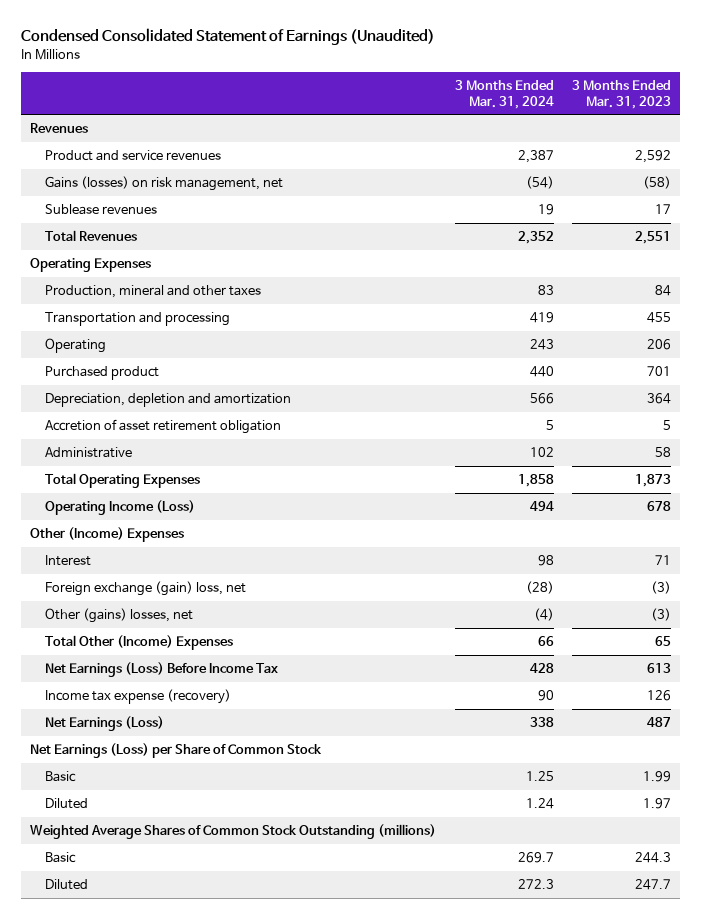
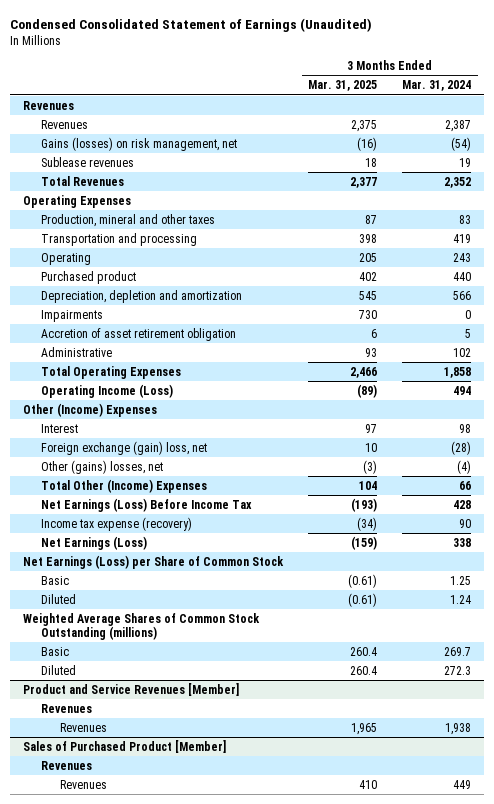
- | 3 Months Ended Mar. 31, 2024 | 3 Months Ended Mar. 31, 2023
+ | 3 Months Ended Mar. 31, 2025 | 3 Months Ended Mar. 31, 2024
- Product and service revenues | 2,387 | 2,592
+ Revenues | 2,375 | 2,387
+ Impairments | 730 | 0
+ Product and Service Revenues [Member]
+ Revenues
+ Revenues | 1,965 | 1,938
+ Sales of Purchased Product [Member]
+ Revenues
+ Revenues | 410 | 449

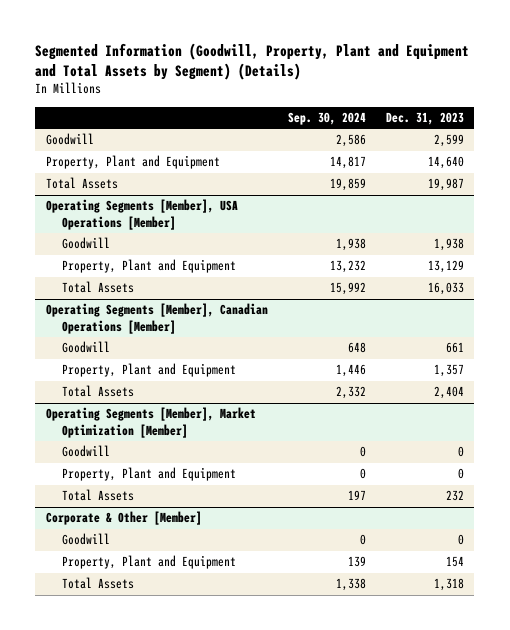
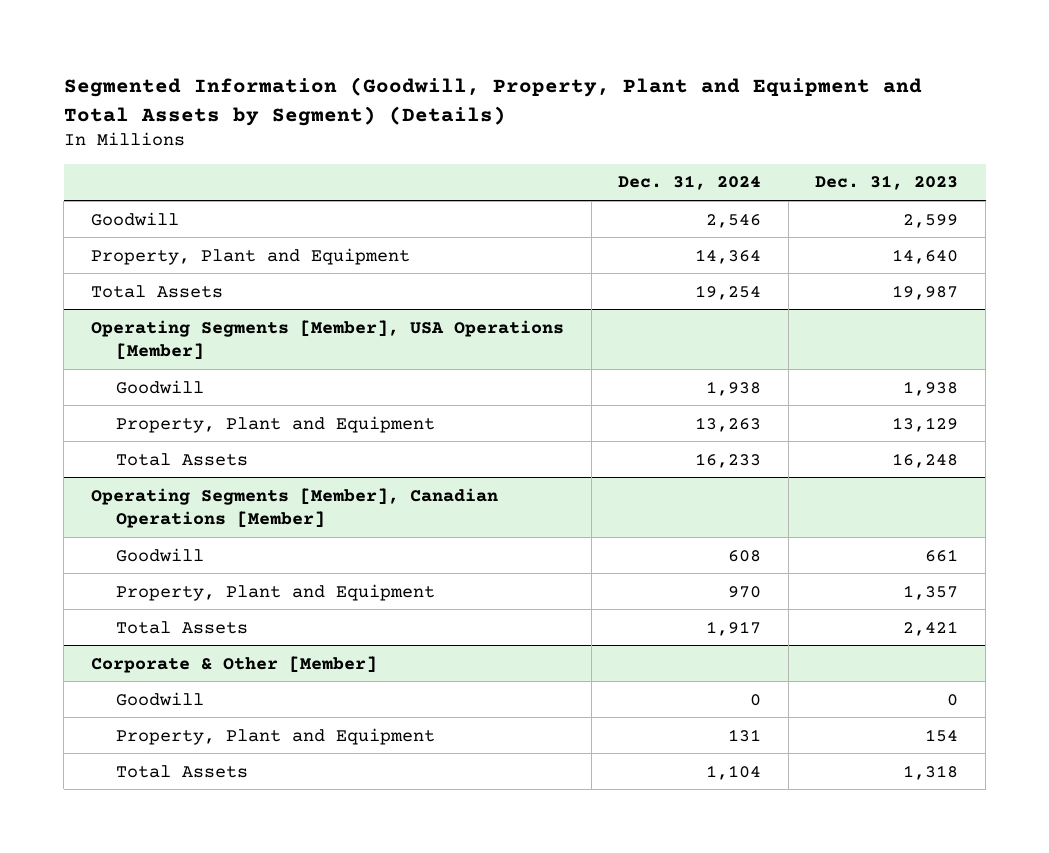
- | Sep. 30, 2024 | Dec. 31, 2023
+ | Dec. 31, 2024 | Dec. 31, 2023
@ Operating Segments [Member], USA Operations [Member]
- Total Assets | 15,992 | 16,033
+ Total Assets | 16,233 | 16,248
@ Operating Segments [Member], Canadian Operations [Member]
- Total Assets | 2,332 | 2,404
- Operating Segments [Member], Market Optimization [Member]
- Goodwill | 0 | 0
- Property, Plant and Equipment | 0 | 0
- Total Assets | 197 | 232
@ Operating Segments [Member], Canadian Operations [Member]
+ Total Assets | 1,917 | 2,421

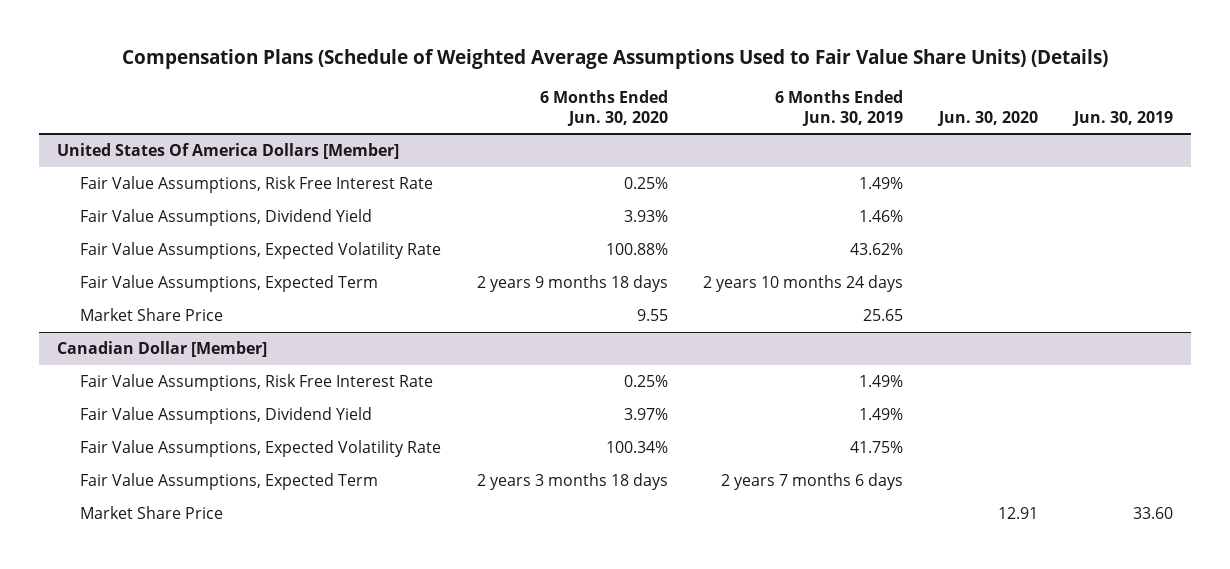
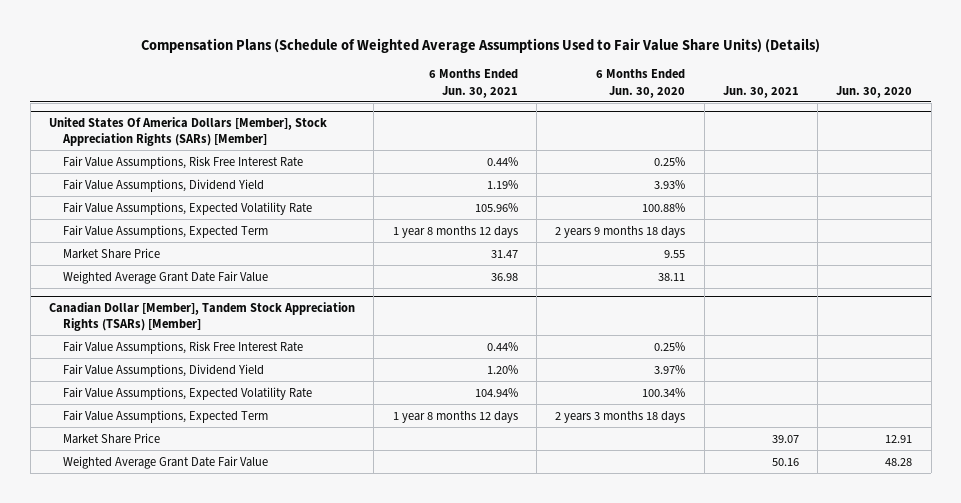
- | 6 Months Ended Jun. 30, 2020 | 6 Months Ended Jun. 30, 2019 | Jun. 30, 2020 | Jun. 30, 2019
+ | 6 Months Ended Jun. 30, 2021 | 6 Months Ended Jun. 30, 2020 | Jun. 30, 2021 | Jun. 30, 2020
- United States Of America Dollars [Member]
+ United States Of America Dollars [Member], Stock Appreciation Rights (SARs) [Member]
- Canadian Dollar [Member]
+ Weighted Average Grant Date Fair Value | 36.98 | 38.11 | |
+ Canadian Dollar [Member], Tandem Stock Appreciation Rights (TSARs) [Member]
+ Weighted Average Grant Date Fair Value | | | 50.16 | 48.28

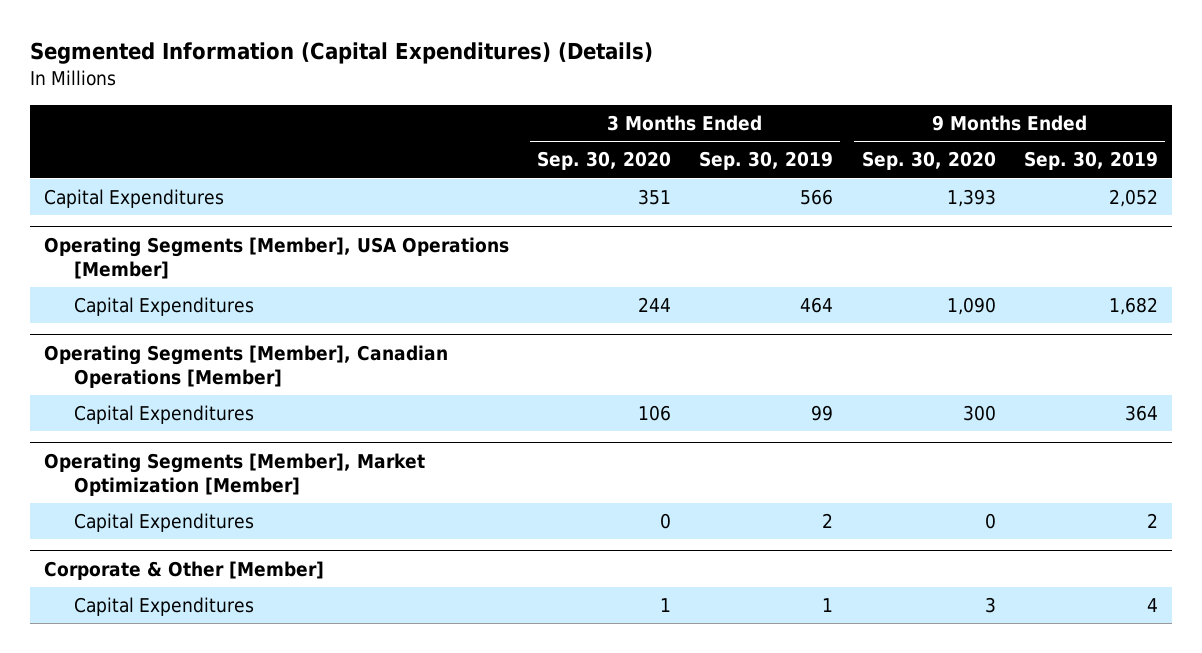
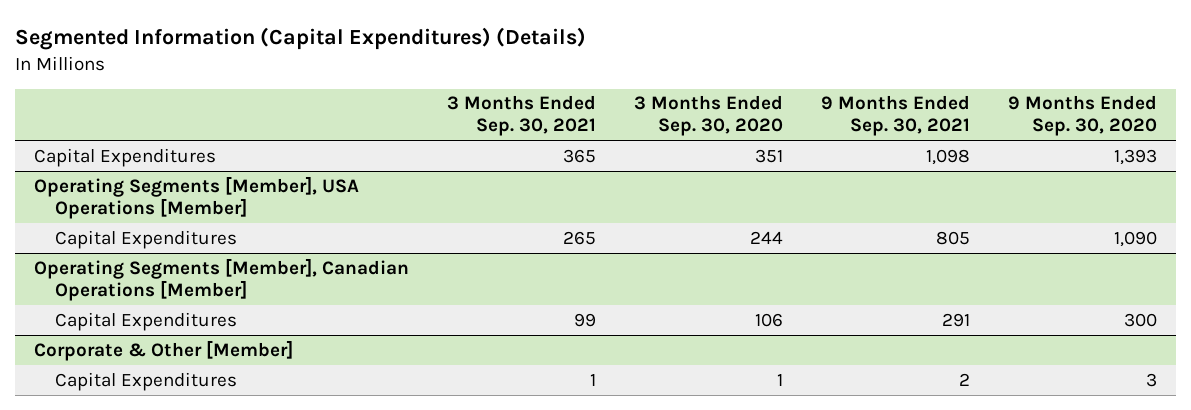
- | 3 Months Ended Sep. 30, 2020 | 3 Months Ended Sep. 30, 2019 | 9 Months Ended Sep. 30, 2020 | 9 Months Ended Sep. 30, 2019
+ | 3 Months Ended Sep. 30, 2021 | 3 Months Ended Sep. 30, 2020 | 9 Months Ended Sep. 30, 2021 | 9 Months Ended Sep. 30, 2020
- Operating Segments [Member], Market Optimization [Member]
- Capital Expenditures | 0 | 2 | 0 | 2

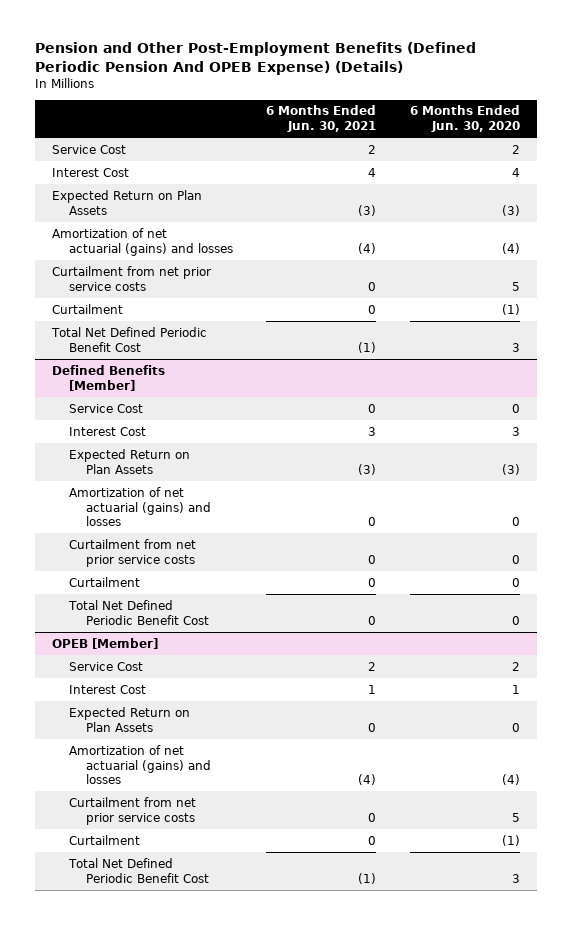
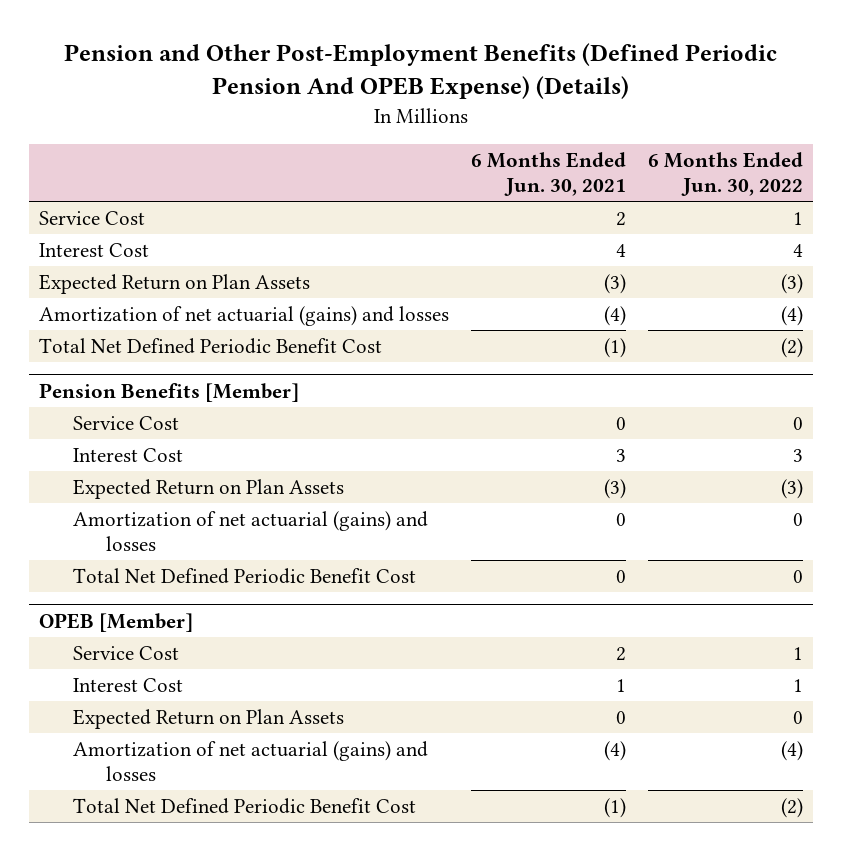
- | 6 Months Ended Jun. 30, 2021 | 6 Months Ended Jun. 30, 2020
+ | 6 Months Ended Jun. 30, 2021 | 6 Months Ended Jun. 30, 2022
- Curtailment from net prior service costs | 0 | 5
- Curtailment | 0 | (1)
- Defined Benefits [Member]
+ Pension Benefits [Member]
- Curtailment from net prior service costs | 0 | 0
- Curtailment | 0 | 0
@ OPEB [Member]
- Curtailment from net prior service costs | 0 | 5
- Curtailment | 0 | (1)

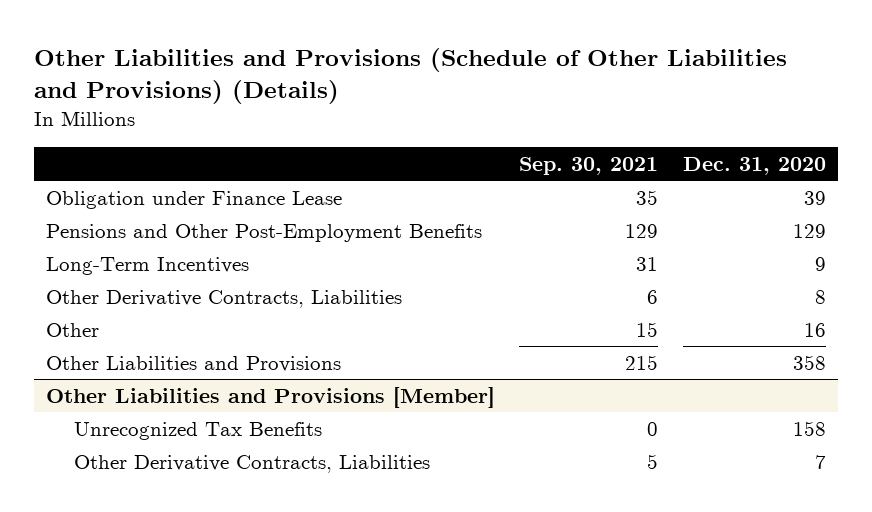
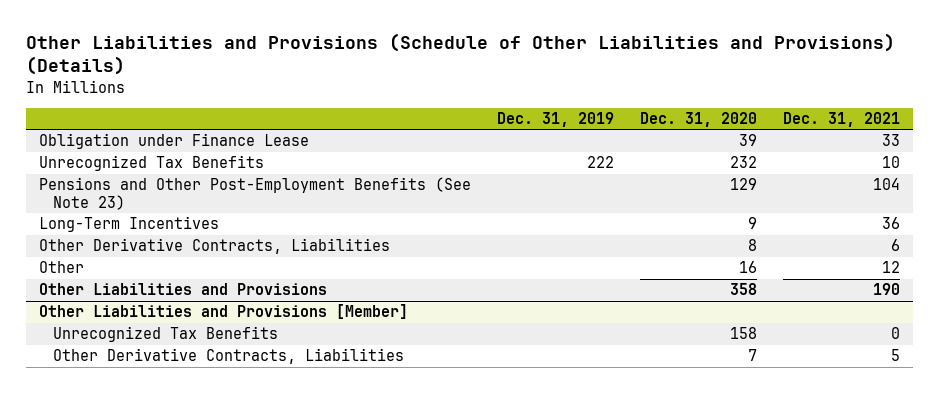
- | Sep. 30, 2021 | Dec. 31, 2020
+ | Dec. 31, 2019 | Dec. 31, 2020 | Dec. 31, 2021
- Pensions and Other Post-Employment Benefits | 129 | 129
+ Unrecognized Tax Benefits | 222 | 232 | 10
+ Pensions and Other Post-Employment Benefits (See Note 23) | | 129 | 104

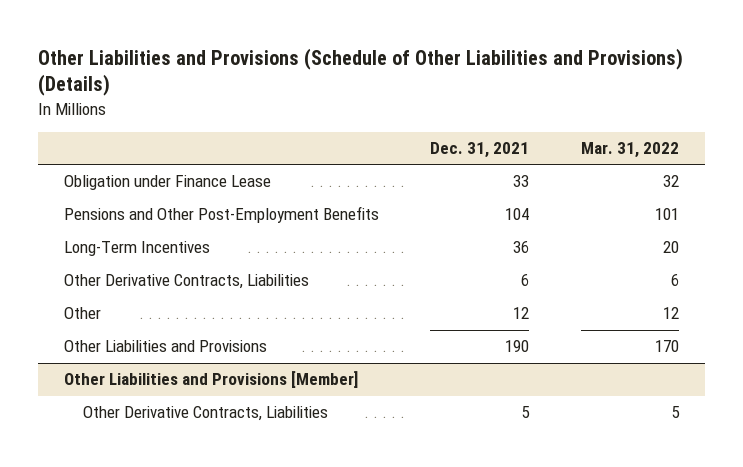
- | Dec. 31, 2019 | Dec. 31, 2020 | Dec. 31, 2021
+ | Dec. 31, 2021 | Mar. 31, 2022
- Unrecognized Tax Benefits | 222 | 232 | 10
- Pensions and Other Post-Employment Benefits (See Note 23) | | 129 | 104
+ Pensions and Other Post-Employment Benefits | 104 | 101
@ Other Liabilities and Provisions [Member]
- Unrecognized Tax Benefits | | 158 | 0

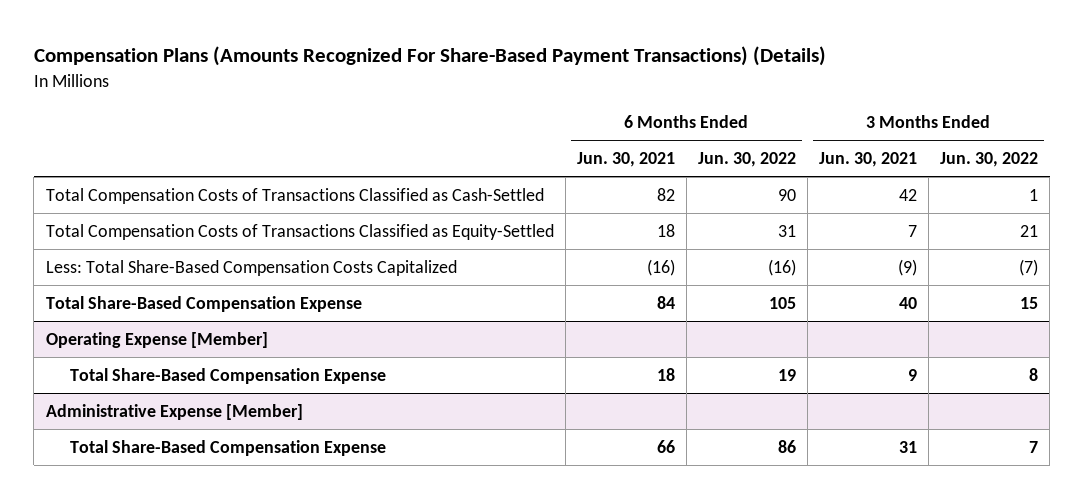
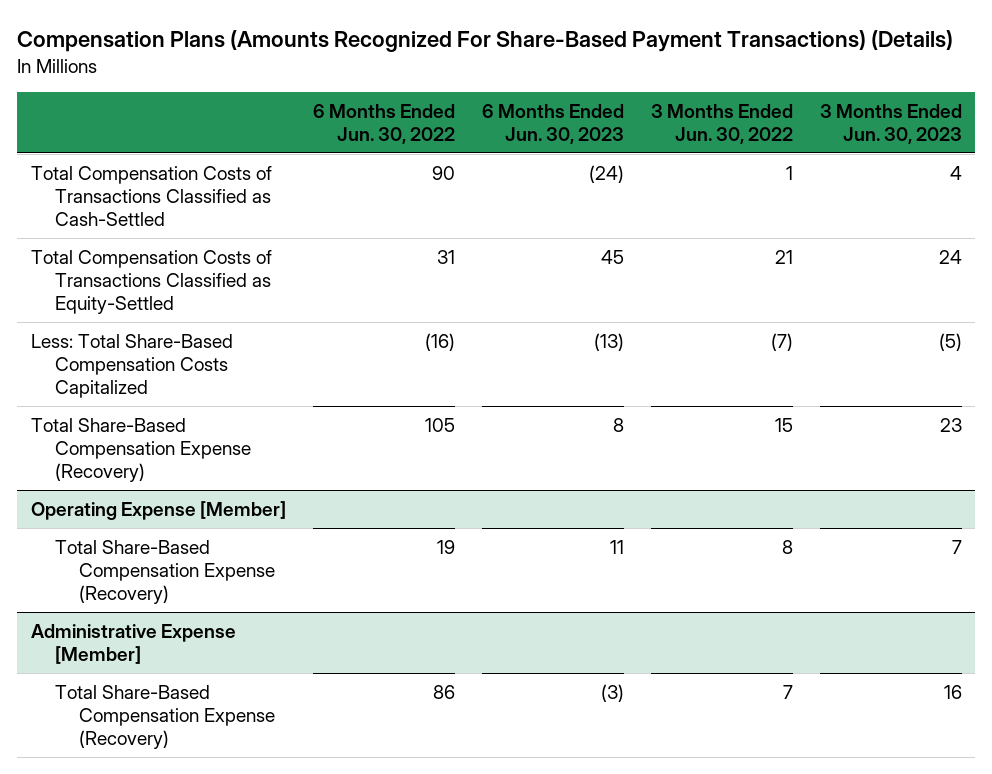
- | 6 Months Ended Jun. 30, 2021 | 6 Months Ended Jun. 30, 2022 | 3 Months Ended Jun. 30, 2021 | 3 Months Ended Jun. 30, 2022
+ | 6 Months Ended Jun. 30, 2022 | 6 Months Ended Jun. 30, 2023 | 3 Months Ended Jun. 30, 2022 | 3 Months Ended Jun. 30, 2023
- Total Share-Based Compensation Expense | 84 | 105 | 40 | 15
+ Total Share-Based Compensation Expense (Recovery) | 105 | 8 | 15 | 23
@ Operating Expense [Member]
- Total Share-Based Compensation Expense | 18 | 19 | 9 | 8
+ Total Share-Based Compensation Expense (Recovery) | 19 | 11 | 8 | 7
@ Administrative Expense [Member]
- Total Share-Based Compensation Expense | 66 | 86 | 31 | 7
+ Total Share-Based Compensation Expense (Recovery) | 86 | (3) | 7 | 16

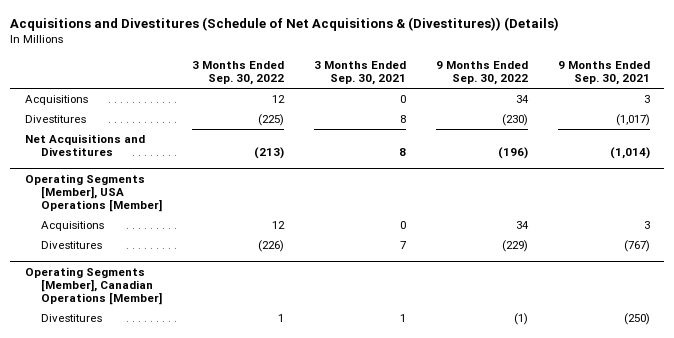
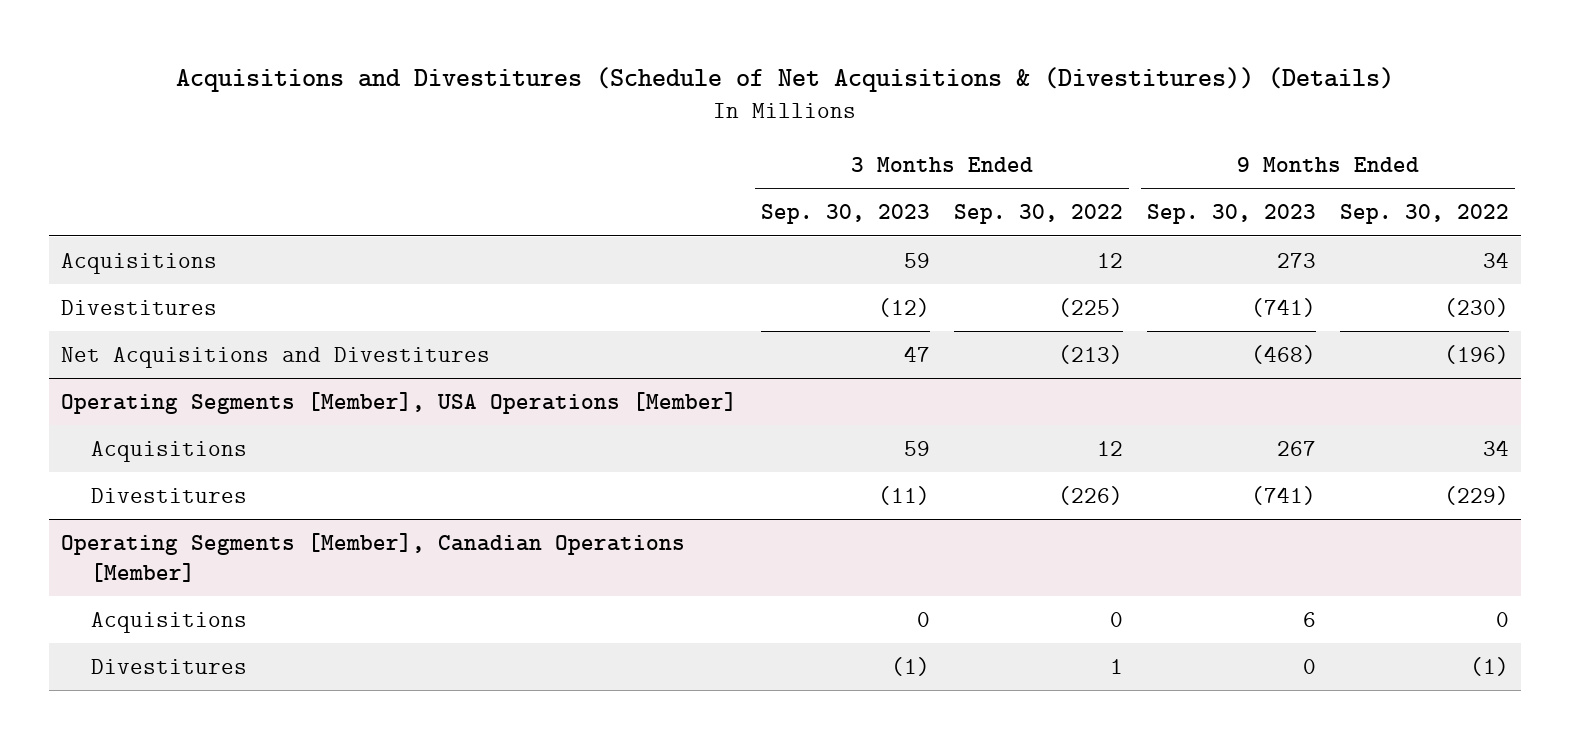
- | 3 Months Ended Sep. 30, 2022 | 3 Months Ended Sep. 30, 2021 | 9 Months Ended Sep. 30, 2022 | 9 Months Ended Sep. 30, 2021
+ | 3 Months Ended Sep. 30, 2023 | 3 Months Ended Sep. 30, 2022 | 9 Months Ended Sep. 30, 2023 | 9 Months Ended Sep. 30, 2022
@ Operating Segments [Member], Canadian Operations [Member]
+ Acquisitions | 0 | 0 | 6 | 0

